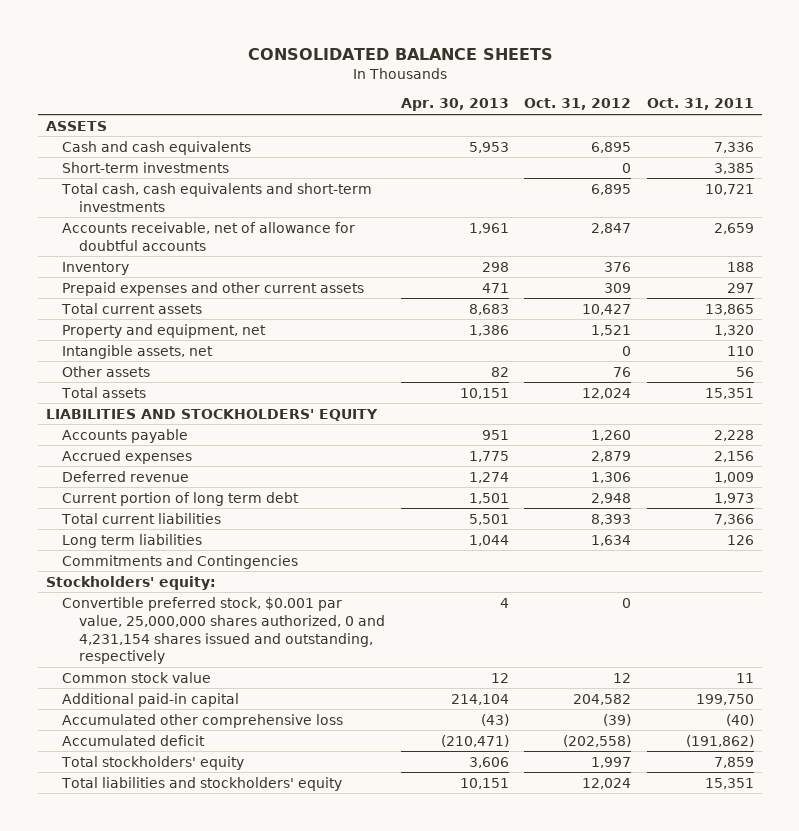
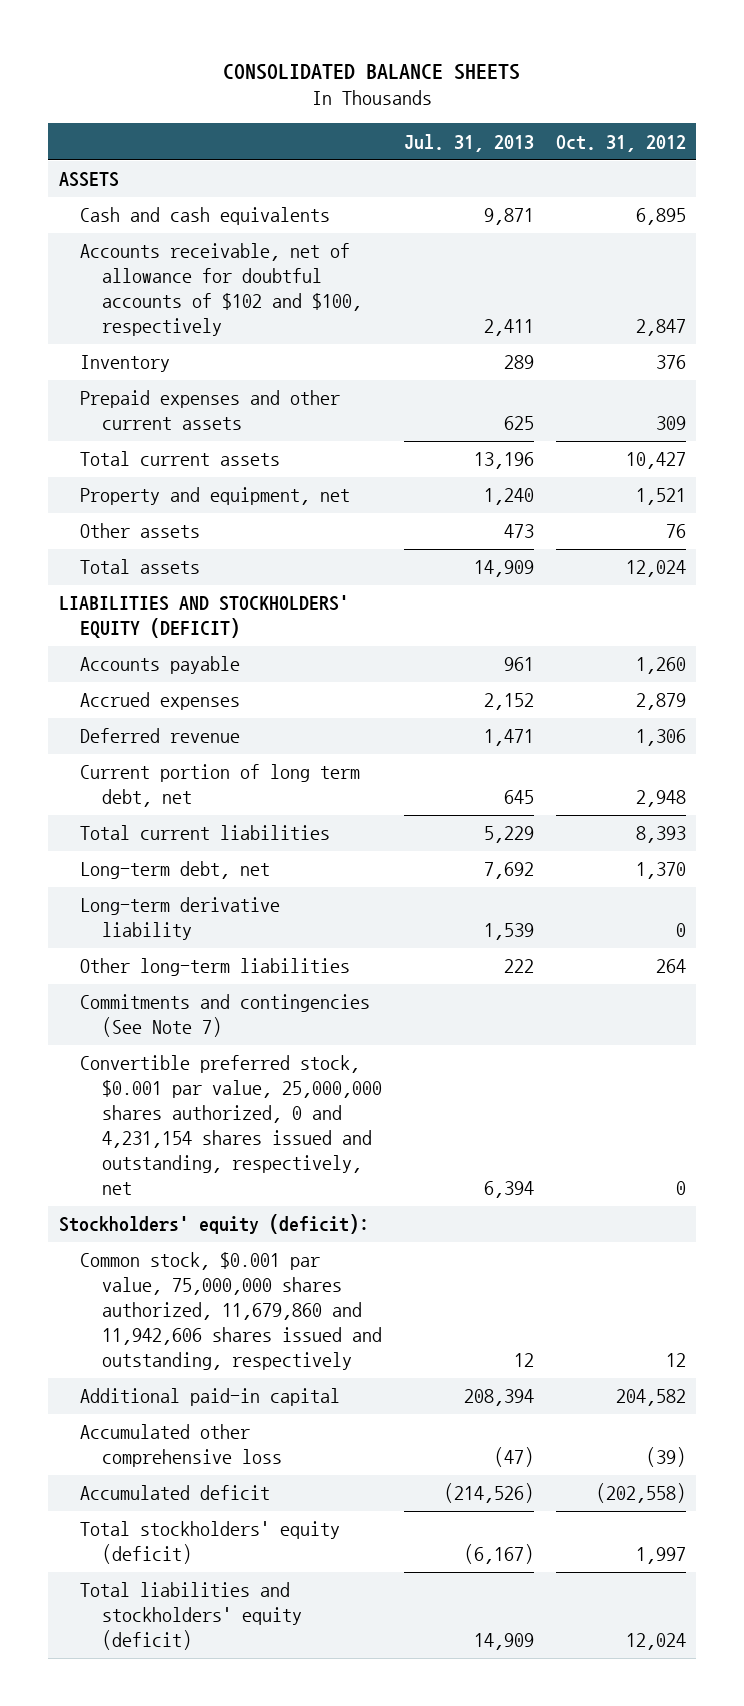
- | Apr. 30, 2013 | Oct. 31, 2012 | Oct. 31, 2011
+ | Jul. 31, 2013 | Oct. 31, 2012
- Short-term investments | | 0 | 3,385
- Total cash, cash equivalents and short-term investments | | 6,895 | 10,721
- Accounts receivable, net of allowance for doubtful accounts | 1,961 | 2,847 | 2,659
+ Accounts receivable, net of allowance for doubtful accounts of $102 and $100, respectively | 2,411 | 2,847
- Intangible assets, net | | 0 | 110
- LIABILITIES AND STOCKHOLDERS' EQUITY
+ LIABILITIES AND STOCKHOLDERS' EQUITY (DEFICIT)
- Current portion of long term debt | 1,501 | 2,948 | 1,973
+ Current portion of long term debt, net | 645 | 2,948
- Long term liabilities | 1,044 | 1,634 | 126
- Commitments and Contingencies
- Stockholders' equity:
- Convertible preferred stock, $0.001 par value, 25,000,000 shares authorized, 0 and 4,231,154 shares issued and outstanding, respectively | 4 | 0 |
- Common stock value | 12 | 12 | 11
+ Long-term debt, net | 7,692 | 1,370
+ Long-term derivative liability | 1,539 | 0
+ Other long-term liabilities | 222 | 264
+ Commitments and contingencies (See Note 7)
+ Convertible preferred stock, $0.001 par value, 25,000,000 shares authorized, 0 and 4,231,154 shares issued and outstanding, respectively, net | 6,394 | 0
+ Stockholders' equity (deficit):
+ Common stock, $0.001 par value, 75,000,000 shares authorized, 11,679,860 and 11,942,606 shares issued and outstanding, respectively | 12 | 12
- Total stockholders' equity | 3,606 | 1,997 | 7,859
- Total liabilities and stockholders' equity | 10,151 | 12,024 | 15,351
+ Total stockholders' equity (deficit) | (6,167) | 1,997
+ Total liabilities and stockholders' equity (deficit) | 14,909 | 12,024

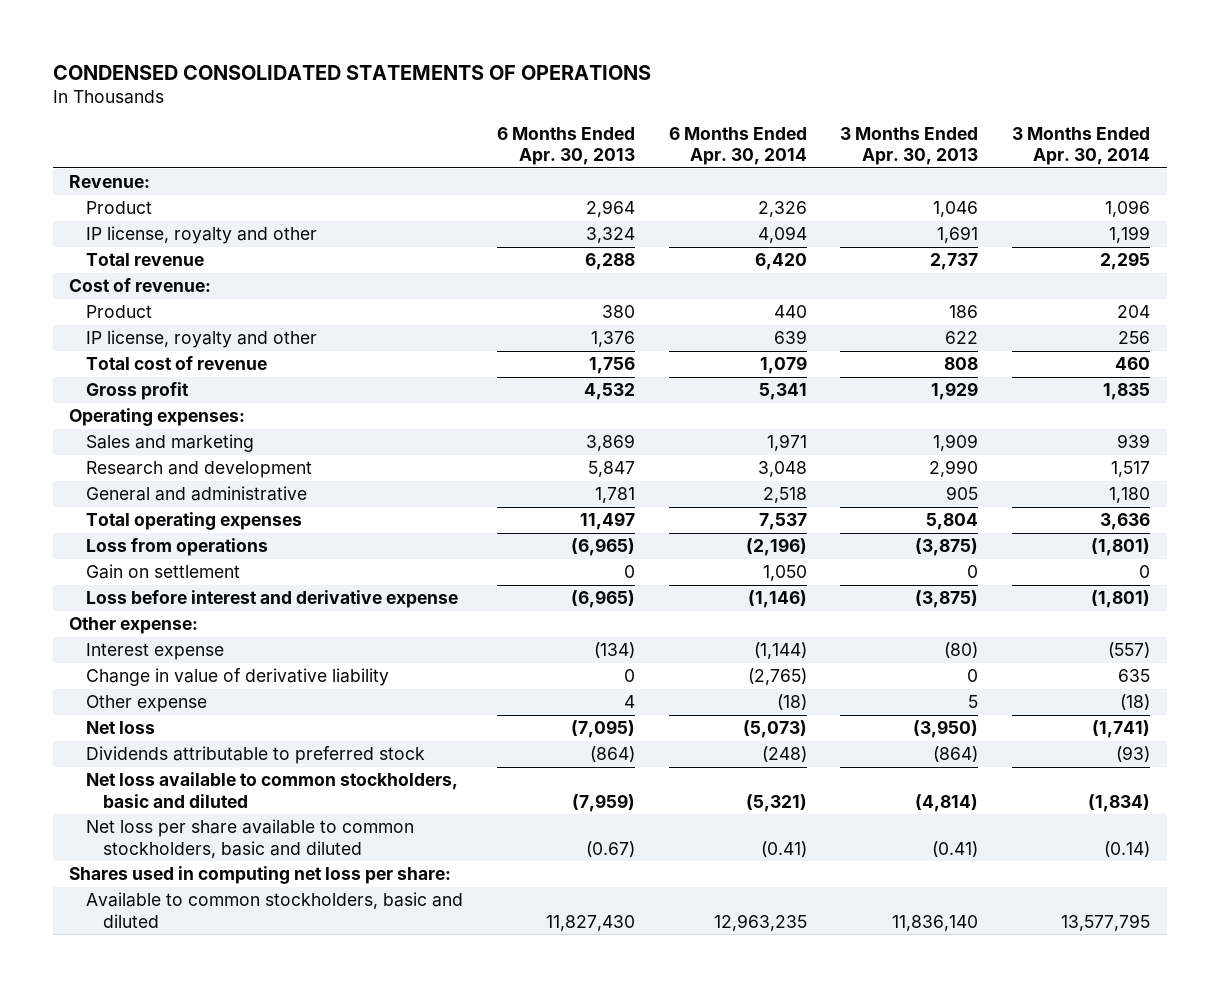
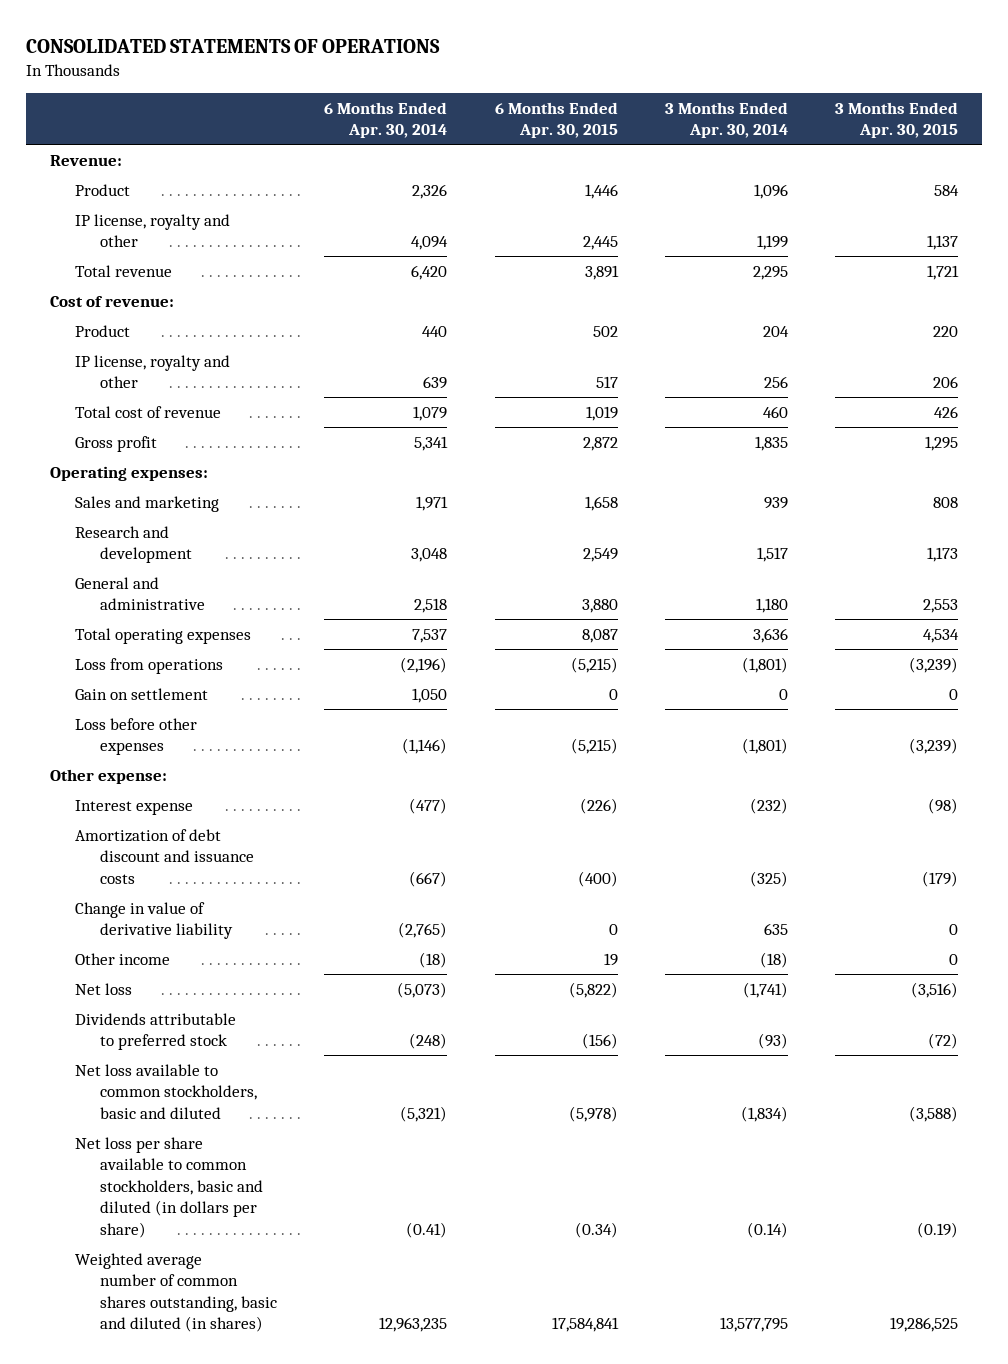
- CONDENSED CONSOLIDATED STATEMENTS OF OPERATIONS
+ CONSOLIDATED STATEMENTS OF OPERATIONS
- | 6 Months Ended Apr. 30, 2013 | 6 Months Ended Apr. 30, 2014 | 3 Months Ended Apr. 30, 2013 | 3 Months Ended Apr. 30, 2014
+ | 6 Months Ended Apr. 30, 2014 | 6 Months Ended Apr. 30, 2015 | 3 Months Ended Apr. 30, 2014 | 3 Months Ended Apr. 30, 2015
- Loss before interest and derivative expense | (6,965) | (1,146) | (3,875) | (1,801)
+ Loss before other expenses | (1,146) | (5,215) | (1,801) | (3,239)
- Interest expense | (134) | (1,144) | (80) | (557)
+ Interest expense | (477) | (226) | (232) | (98)
+ Amortization of debt discount and issuance costs | (667) | (400) | (325) | (179)
- Other expense | 4 | (18) | 5 | (18)
+ Other income | (18) | 19 | (18) | 0
- Net loss per share available to common stockholders, basic and diluted | (0.67) | (0.41) | (0.41) | (0.14)
- Shares used in computing net loss per share:
- Available to common stockholders, basic and diluted | 11,827,430 | 12,963,235 | 11,836,140 | 13,577,795
+ Net loss per share available to common stockholders, basic and diluted (in dollars per share) | (0.41) | (0.34) | (0.14) | (0.19)
+ Weighted average number of common shares outstanding, basic and diluted (in shares) | 12,963,235 | 17,584,841 | 13,577,795 | 19,286,525

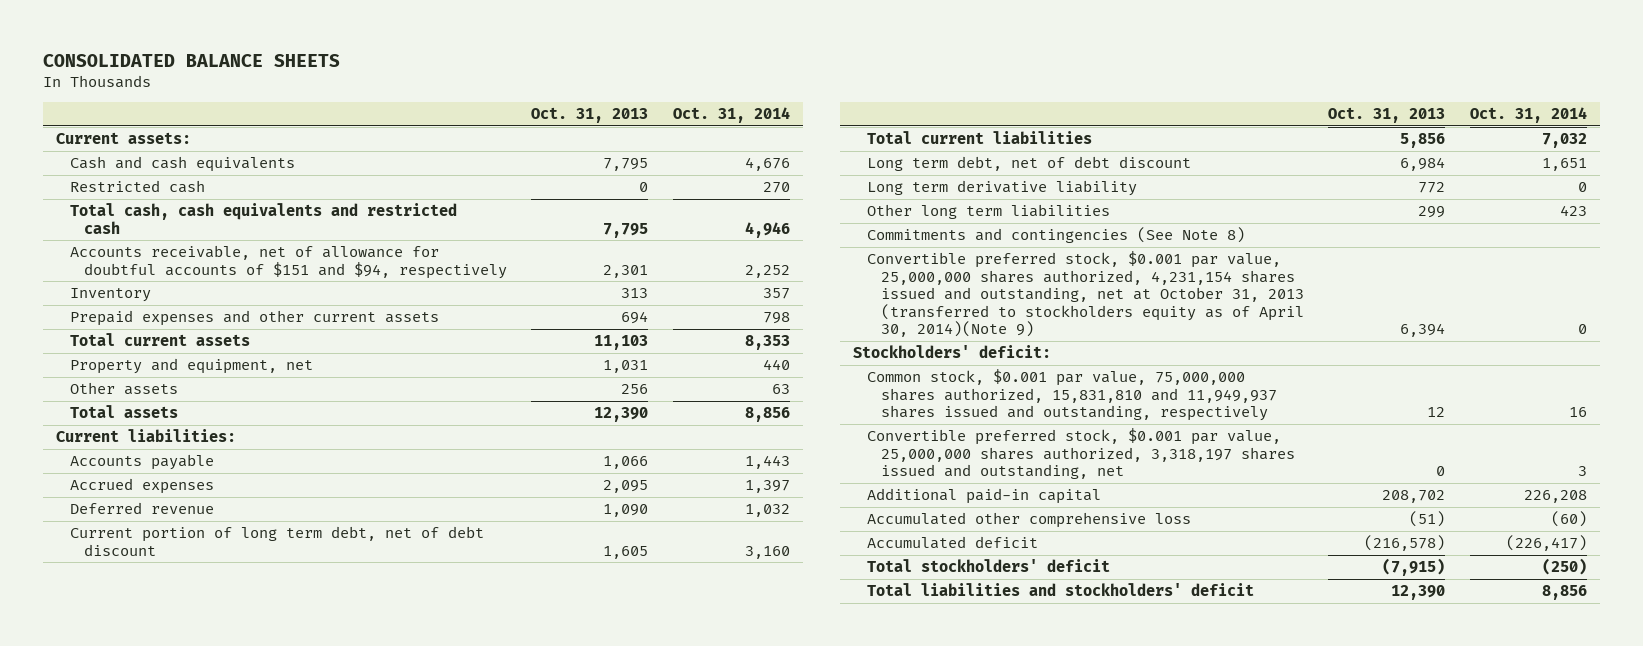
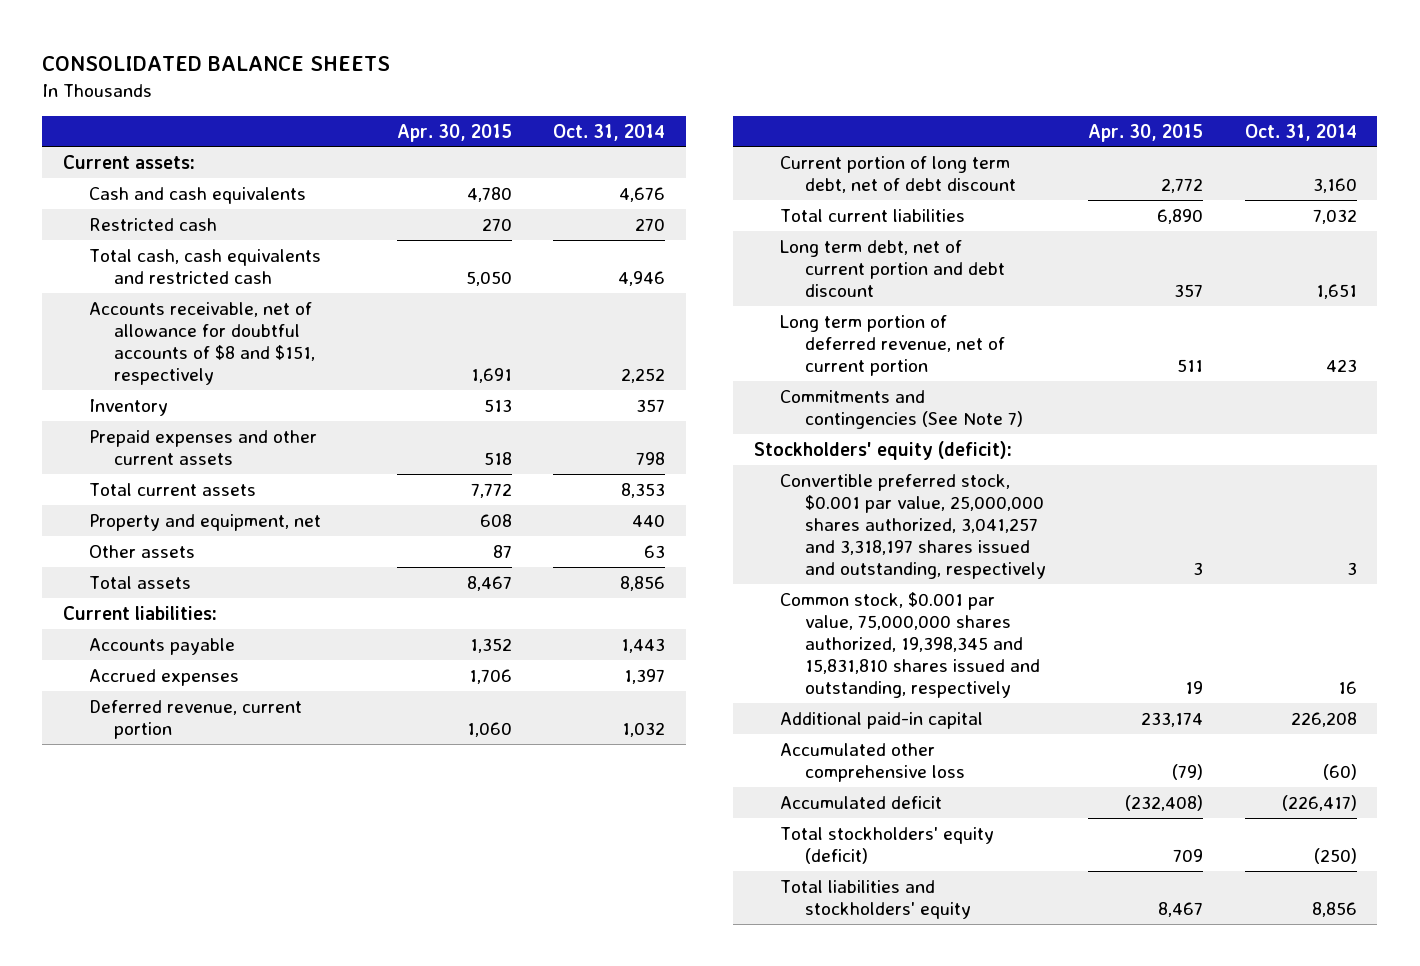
- | Oct. 31, 2013 | Oct. 31, 2014
+ | Apr. 30, 2015 | Oct. 31, 2014
- Accounts receivable, net of allowance for doubtful accounts of $151 and $94, respectively | 2,301 | 2,252
+ Accounts receivable, net of allowance for doubtful accounts of $8 and $151, respectively | 1,691 | 2,252
- Deferred revenue | 1,090 | 1,032
+ Deferred revenue, current portion | 1,060 | 1,032
- Long term debt, net of debt discount | 6,984 | 1,651
- Long term derivative liability | 772 | 0
- Other long term liabilities | 299 | 423
- Commitments and contingencies (See Note 8)
- Convertible preferred stock, $0.001 par value, 25,000,000 shares authorized, 4,231,154 shares issued and outstanding, net at October 31, 2013 (transferred to stockholders equity as of April 30, 2014)(Note 9) | 6,394 | 0
- Stockholders' deficit:
- Common stock, $0.001 par value, 75,000,000 shares authorized, 15,831,810 and 11,949,937 shares issued and outstanding, respectively | 12 | 16
- Convertible preferred stock, $0.001 par value, 25,000,000 shares authorized, 3,318,197 shares issued and outstanding, net | 0 | 3
+ Long term debt, net of current portion and debt discount | 357 | 1,651
+ Long term portion of deferred revenue, net of current portion | 511 | 423
+ Commitments and contingencies (See Note 7)
+ Stockholders' equity (deficit):
+ Convertible preferred stock, $0.001 par value, 25,000,000 shares authorized, 3,041,257 and 3,318,197 shares issued and outstanding, respectively | 3 | 3
+ Common stock, $0.001 par value, 75,000,000 shares authorized, 19,398,345 and 15,831,810 shares issued and outstanding, respectively | 19 | 16
- Total stockholders' deficit | (7,915) | (250)
- Total liabilities and stockholders' deficit | 12,390 | 8,856
+ Total stockholders' equity (deficit) | 709 | (250)
+ Total liabilities and stockholders' equity | 8,467 | 8,856

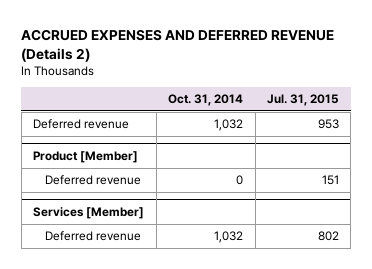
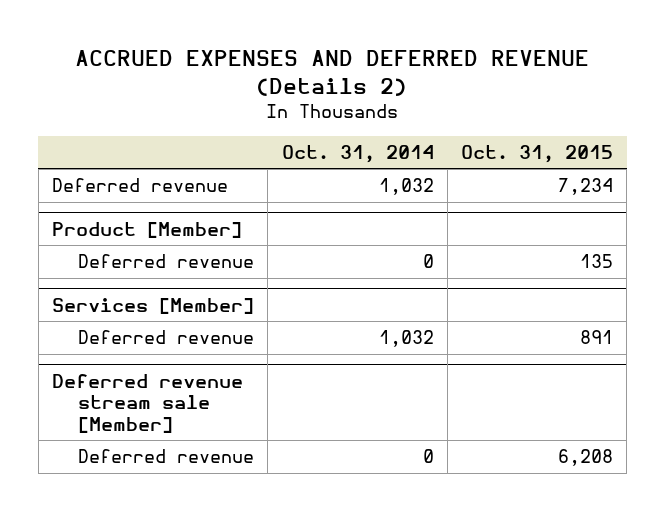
- | Oct. 31, 2014 | Jul. 31, 2015
+ | Oct. 31, 2014 | Oct. 31, 2015
+ Deferred revenue stream sale [Member]
+ Deferred revenue | 0 | 6,208

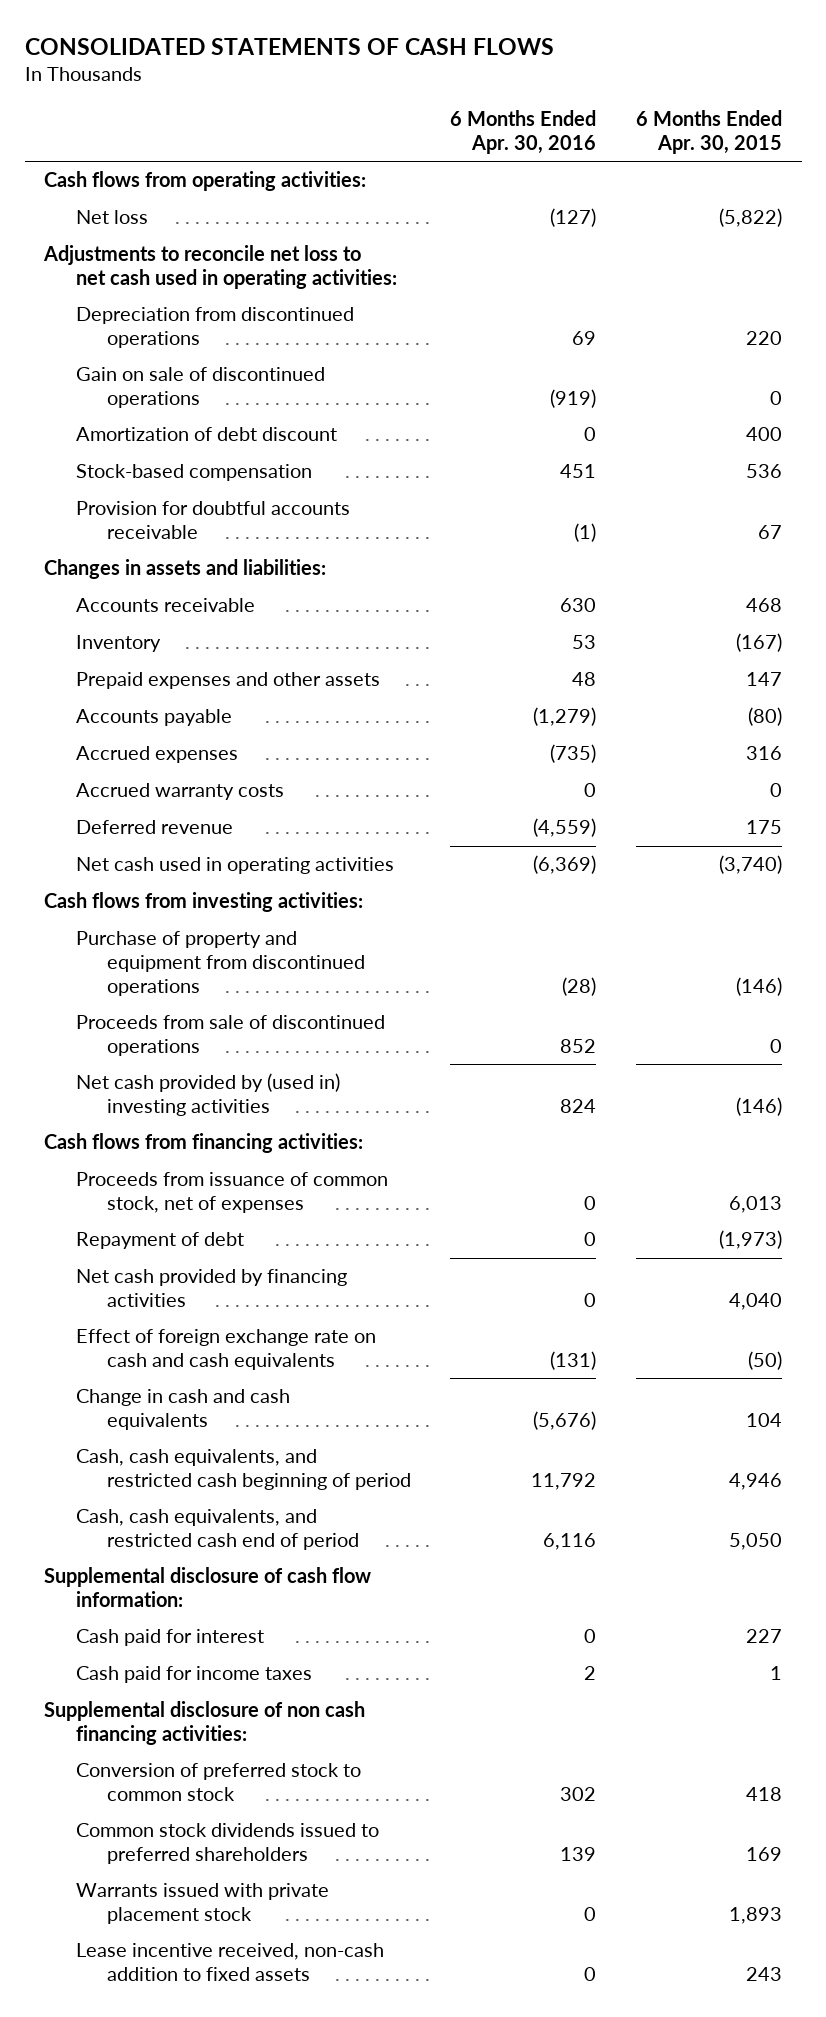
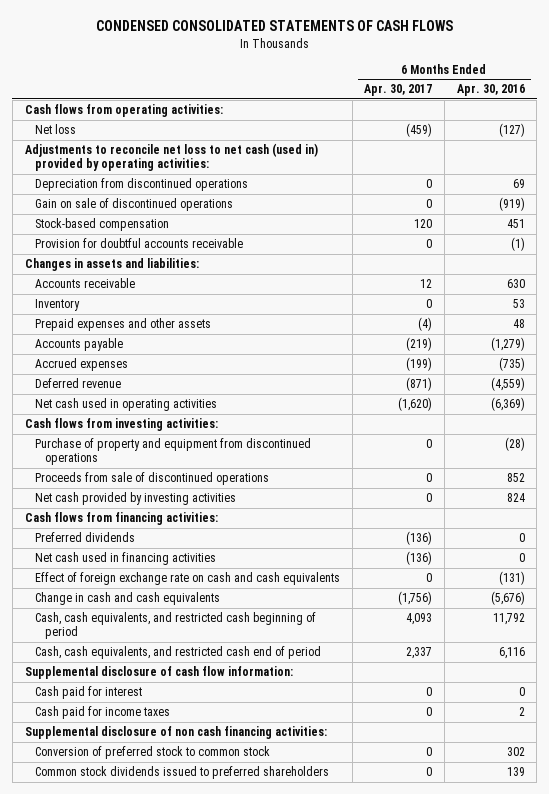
- CONSOLIDATED STATEMENTS OF CASH FLOWS
+ CONDENSED CONSOLIDATED STATEMENTS OF CASH FLOWS
- | 6 Months Ended Apr. 30, 2016 | 6 Months Ended Apr. 30, 2015
+ | 6 Months Ended Apr. 30, 2017 | 6 Months Ended Apr. 30, 2016
- Adjustments to reconcile net loss to net cash used in operating activities:
+ Adjustments to reconcile net loss to net cash (used in) provided by operating activities:
- Amortization of debt discount | 0 | 400
- Accrued warranty costs | 0 | 0
- Net cash provided by (used in) investing activities | 824 | (146)
+ Net cash provided by investing activities | 0 | 824
- Proceeds from issuance of common stock, net of expenses | 0 | 6,013
- Repayment of debt | 0 | (1,973)
- Net cash provided by financing activities | 0 | 4,040
+ Preferred dividends | (136) | 0
+ Net cash used in financing activities | (136) | 0
- Warrants issued with private placement stock | 0 | 1,893
- Lease incentive received, non-cash addition to fixed assets | 0 | 243

